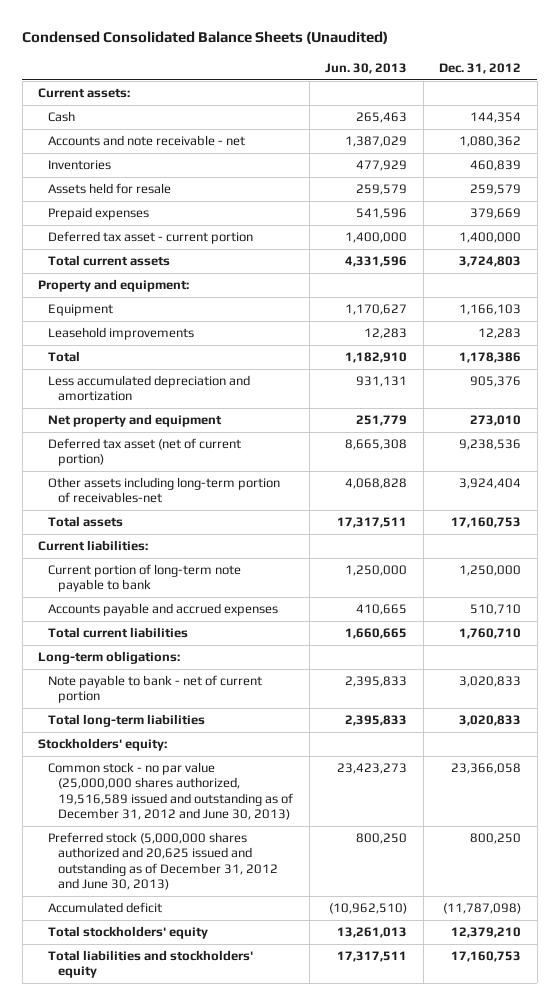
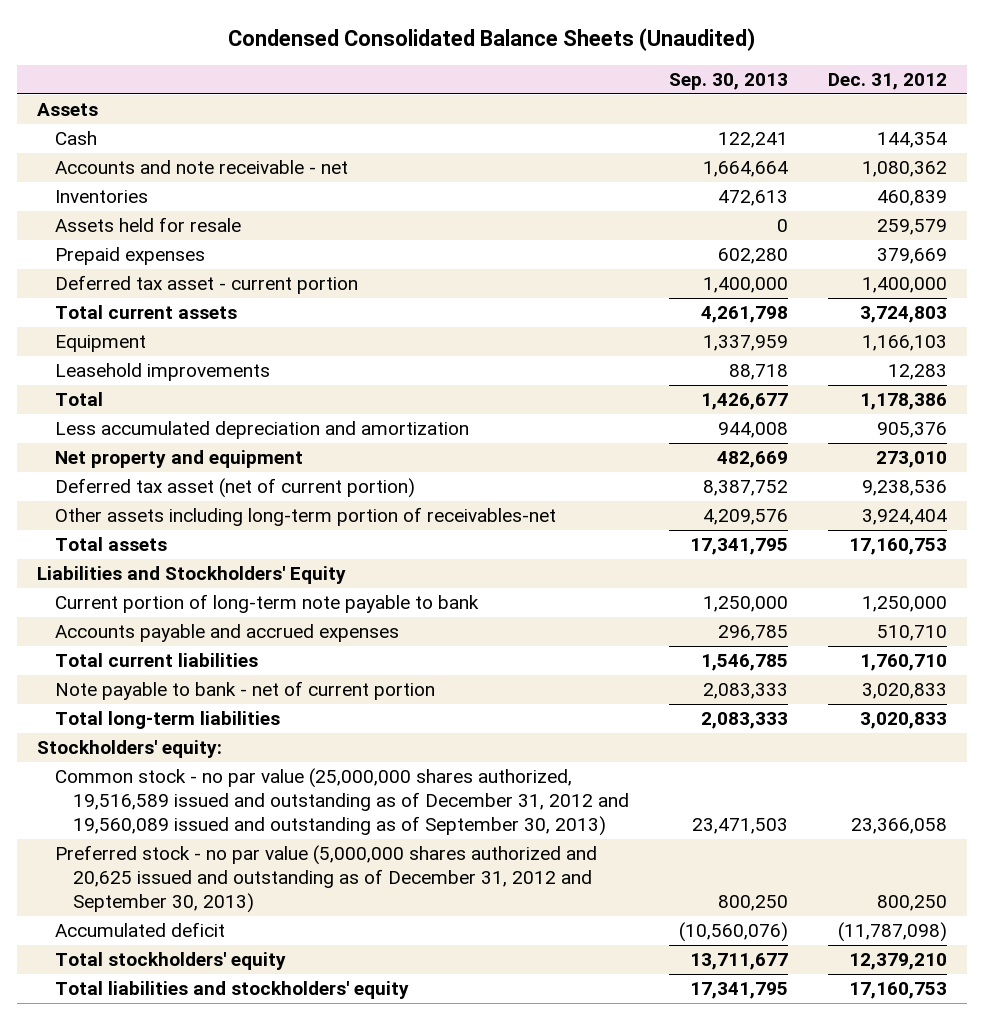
- | Jun. 30, 2013 | Dec. 31, 2012
+ | Sep. 30, 2013 | Dec. 31, 2012
- Current assets:
+ Assets
- Property and equipment:
- Current liabilities:
+ Liabilities and Stockholders' Equity
- Long-term obligations:
- Common stock - no par value (25,000,000 shares authorized, 19,516,589 issued and outstanding as of December 31, 2012 and June 30, 2013) | 23,423,273 | 23,366,058
- Preferred stock (5,000,000 shares authorized and 20,625 issued and outstanding as of December 31, 2012 and June 30, 2013) | 800,250 | 800,250
+ Common stock - no par value (25,000,000 shares authorized, 19,516,589 issued and outstanding as of December 31, 2012 and 19,560,089 issued and outstanding as of September 30, 2013) | 23,471,503 | 23,366,058
+ Preferred stock - no par value (5,000,000 shares authorized and 20,625 issued and outstanding as of December 31, 2012 and September 30, 2013) | 800,250 | 800,250

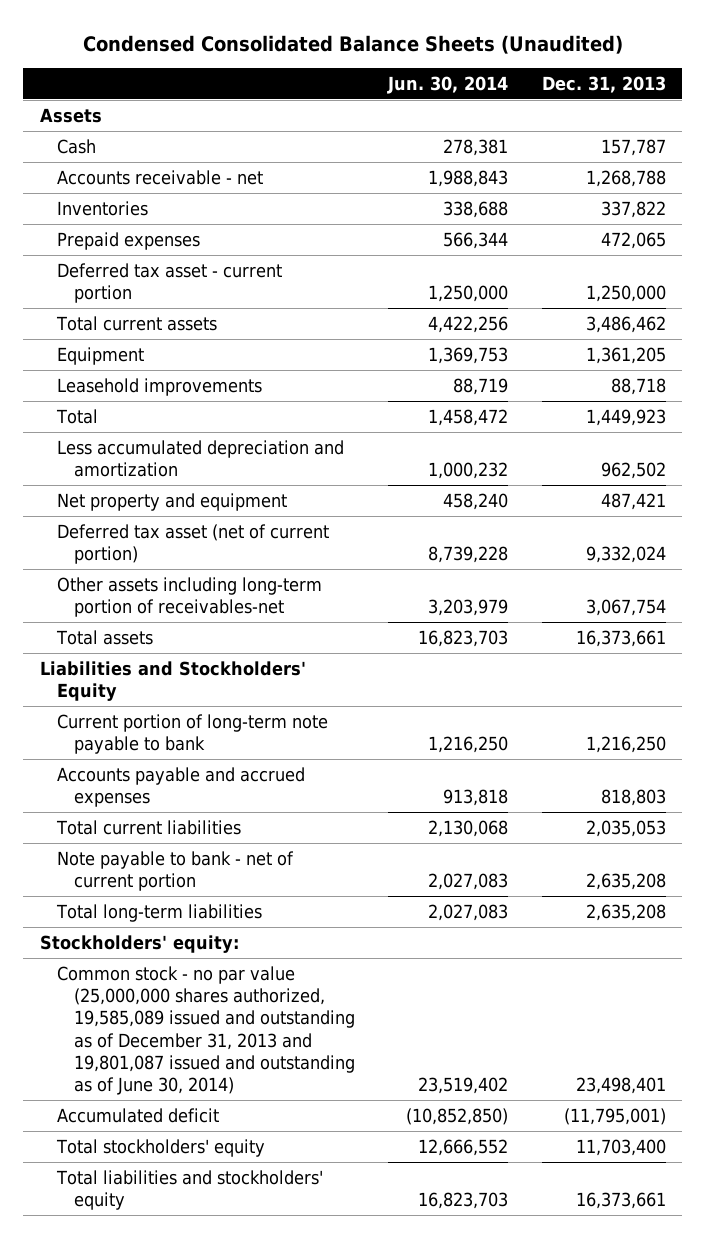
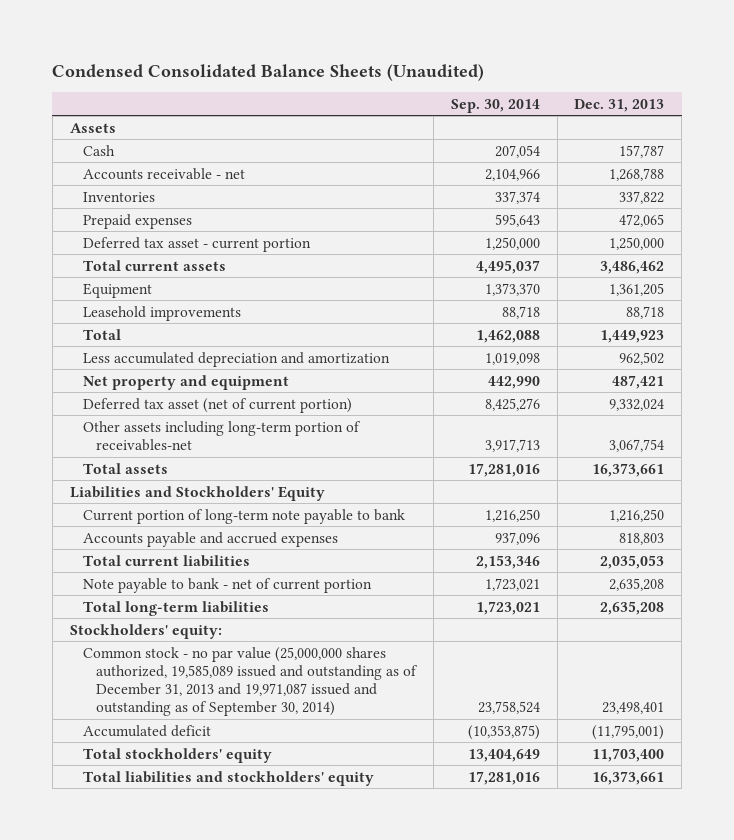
- | Jun. 30, 2014 | Dec. 31, 2013
+ | Sep. 30, 2014 | Dec. 31, 2013
- Common stock - no par value (25,000,000 shares authorized, 19,585,089 issued and outstanding as of December 31, 2013 and 19,801,087 issued and outstanding as of June 30, 2014) | 23,519,402 | 23,498,401
+ Common stock - no par value (25,000,000 shares authorized, 19,585,089 issued and outstanding as of December 31, 2013 and 19,971,087 issued and outstanding as of September 30, 2014) | 23,758,524 | 23,498,401

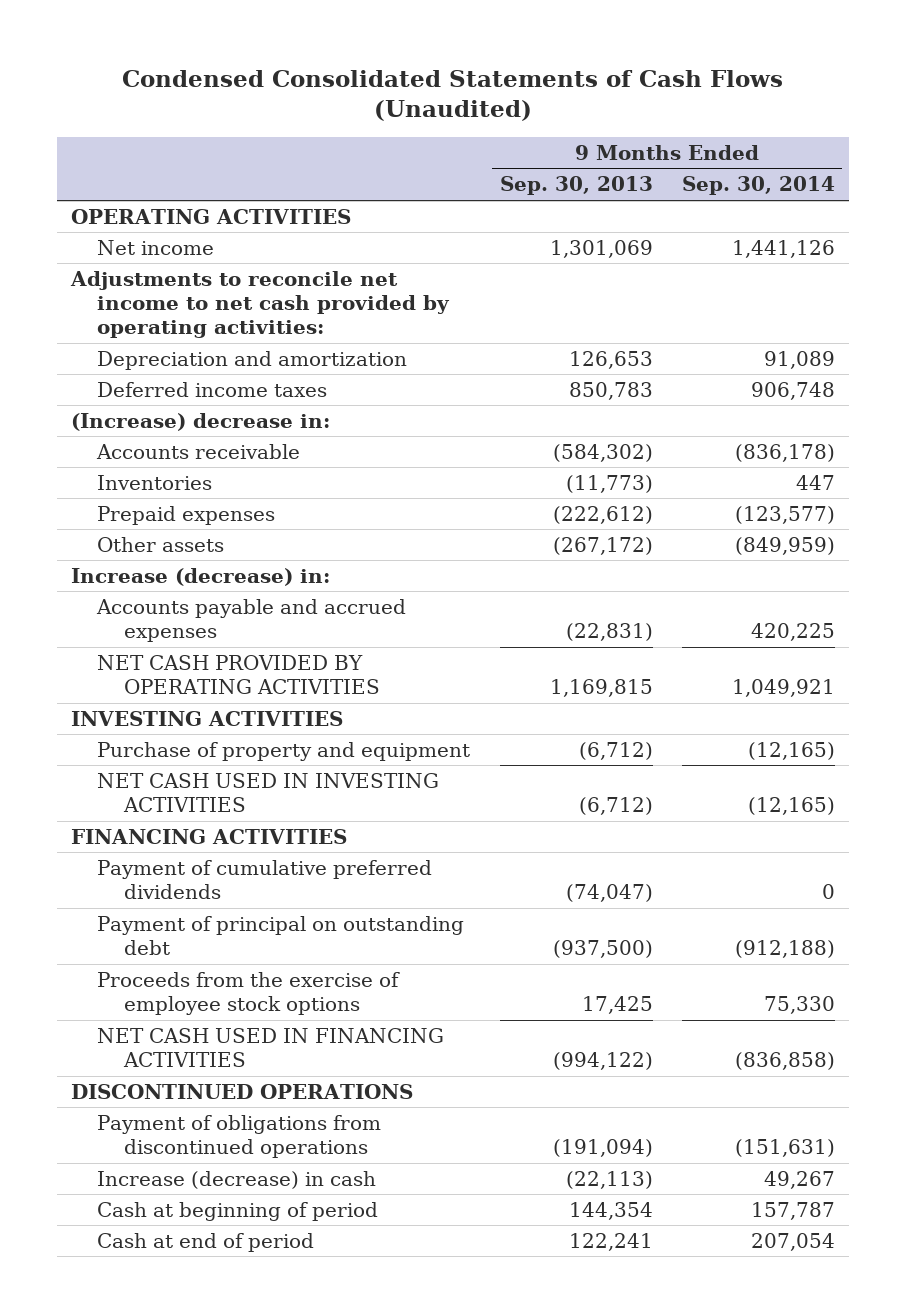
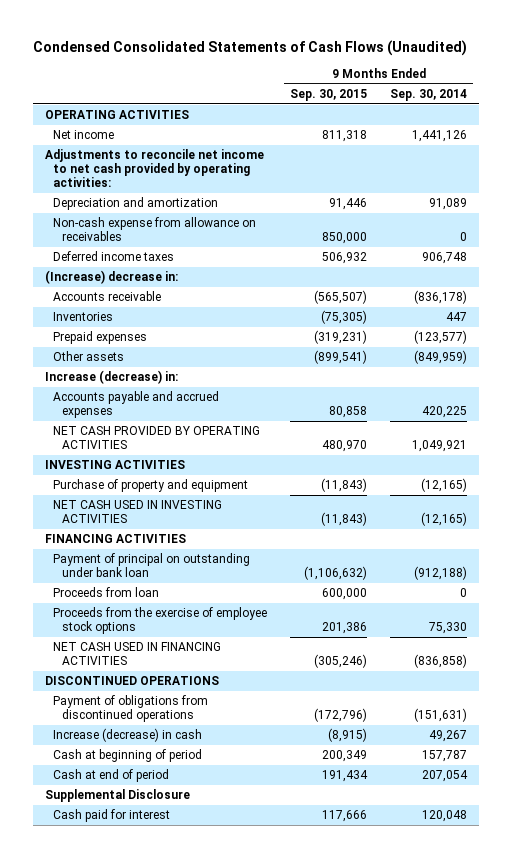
- | 9 Months Ended Sep. 30, 2013 | 9 Months Ended Sep. 30, 2014
+ | 9 Months Ended Sep. 30, 2015 | 9 Months Ended Sep. 30, 2014
+ Non-cash expense from allowance on receivables | 850,000 | 0
- Payment of cumulative preferred dividends | (74,047) | 0
- Payment of principal on outstanding debt | (937,500) | (912,188)
+ Payment of principal on outstanding under bank loan | (1,106,632) | (912,188)
+ Proceeds from loan | 600,000 | 0
+ Supplemental Disclosure
+ Cash paid for interest | 117,666 | 120,048

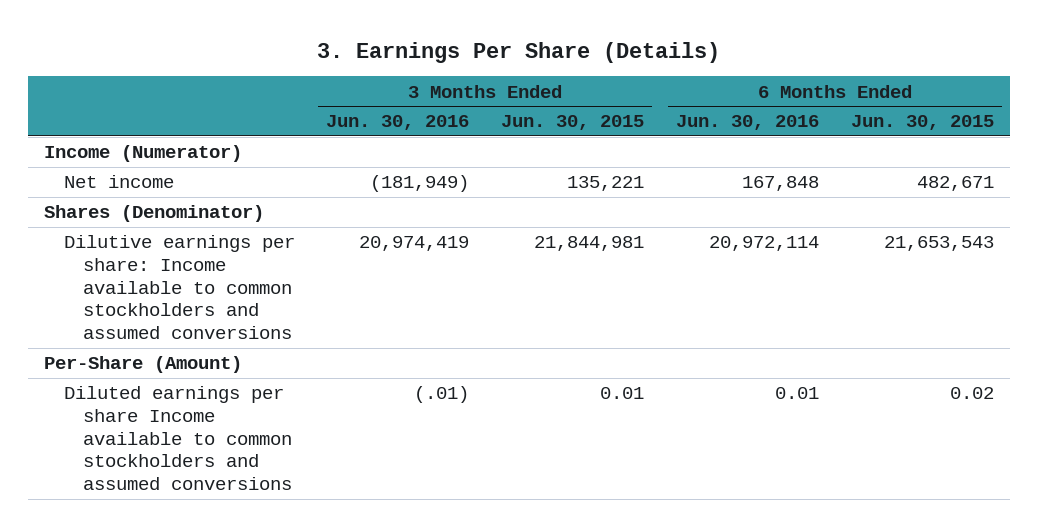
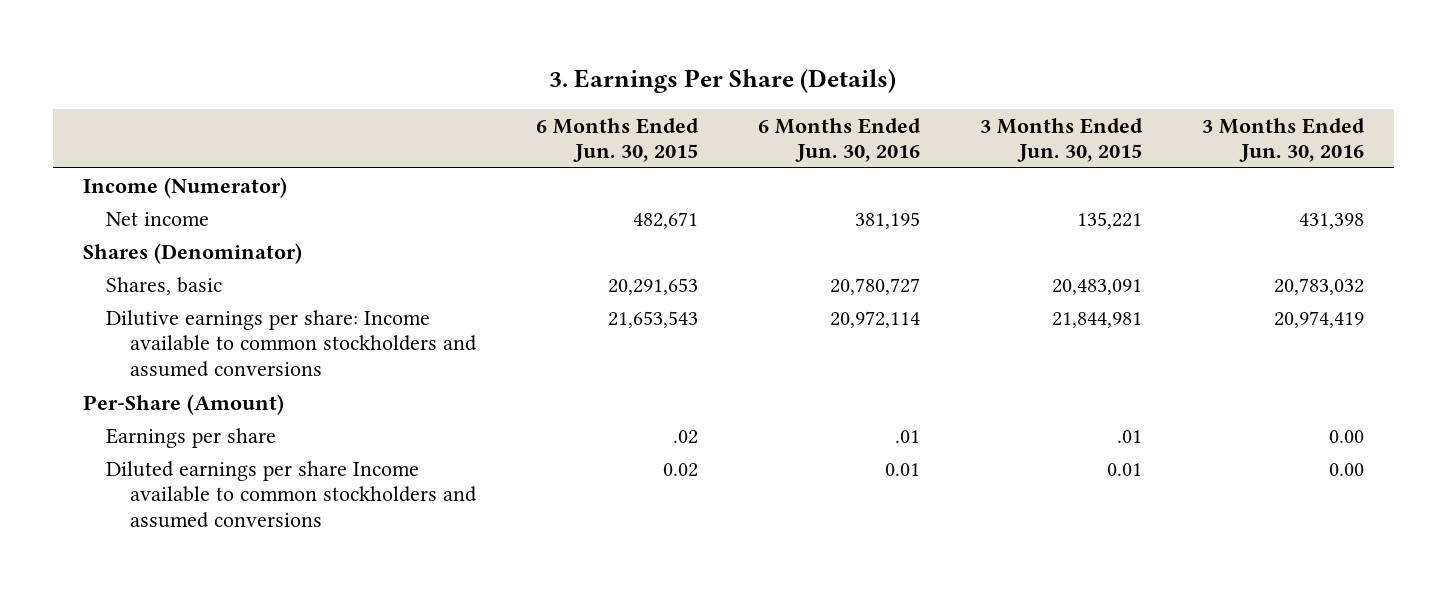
- | 3 Months Ended Jun. 30, 2016 | 3 Months Ended Jun. 30, 2015 | 6 Months Ended Jun. 30, 2016 | 6 Months Ended Jun. 30, 2015
+ | 6 Months Ended Jun. 30, 2015 | 6 Months Ended Jun. 30, 2016 | 3 Months Ended Jun. 30, 2015 | 3 Months Ended Jun. 30, 2016
- Net income | (181,949) | 135,221 | 167,848 | 482,671
+ Net income | 482,671 | 381,195 | 135,221 | 431,398
+ Shares, basic | 20,291,653 | 20,780,727 | 20,483,091 | 20,783,032
- Diluted earnings per share Income available to common stockholders and assumed conversions | (.01) | 0.01 | 0.01 | 0.02
+ Earnings per share | .02 | .01 | .01 | 0.00
+ Diluted earnings per share Income available to common stockholders and assumed conversions | 0.02 | 0.01 | 0.01 | 0.00

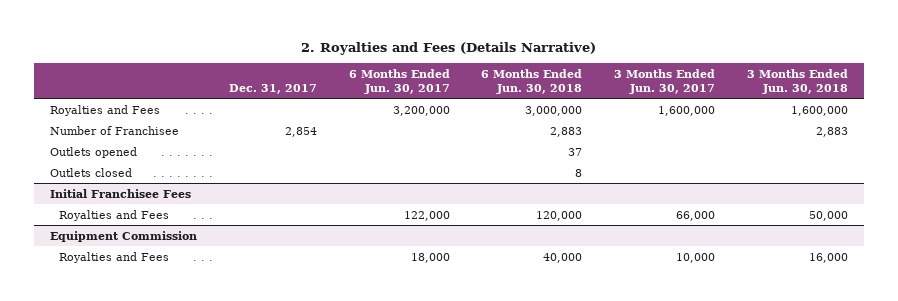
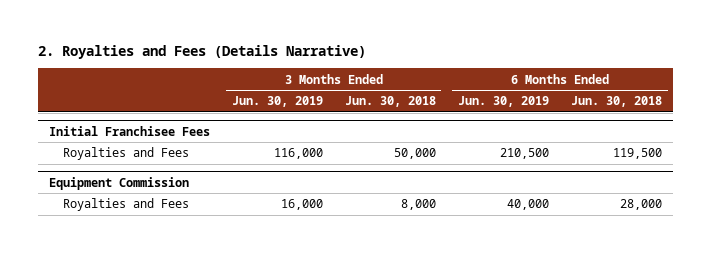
- | Dec. 31, 2017 | 6 Months Ended Jun. 30, 2017 | 6 Months Ended Jun. 30, 2018 | 3 Months Ended Jun. 30, 2017 | 3 Months Ended Jun. 30, 2018
+ | 3 Months Ended Jun. 30, 2019 | 3 Months Ended Jun. 30, 2018 | 6 Months Ended Jun. 30, 2019 | 6 Months Ended Jun. 30, 2018
- Royalties and Fees | | 3,200,000 | 3,000,000 | 1,600,000 | 1,600,000
- Number of Franchisee | 2,854 | | 2,883 | | 2,883
- Outlets opened | | | 37 | |
- Outlets closed | | | 8 | |
@ Initial Franchisee Fees
- Royalties and Fees | | 122,000 | 120,000 | 66,000 | 50,000
+ Royalties and Fees | 116,000 | 50,000 | 210,500 | 119,500
@ Equipment Commission
- Royalties and Fees | | 18,000 | 40,000 | 10,000 | 16,000
+ Royalties and Fees | 16,000 | 8,000 | 40,000 | 28,000

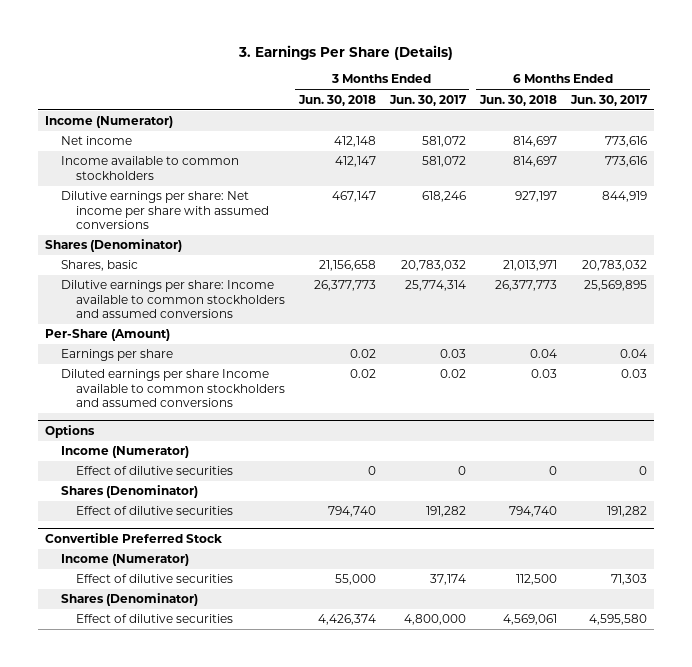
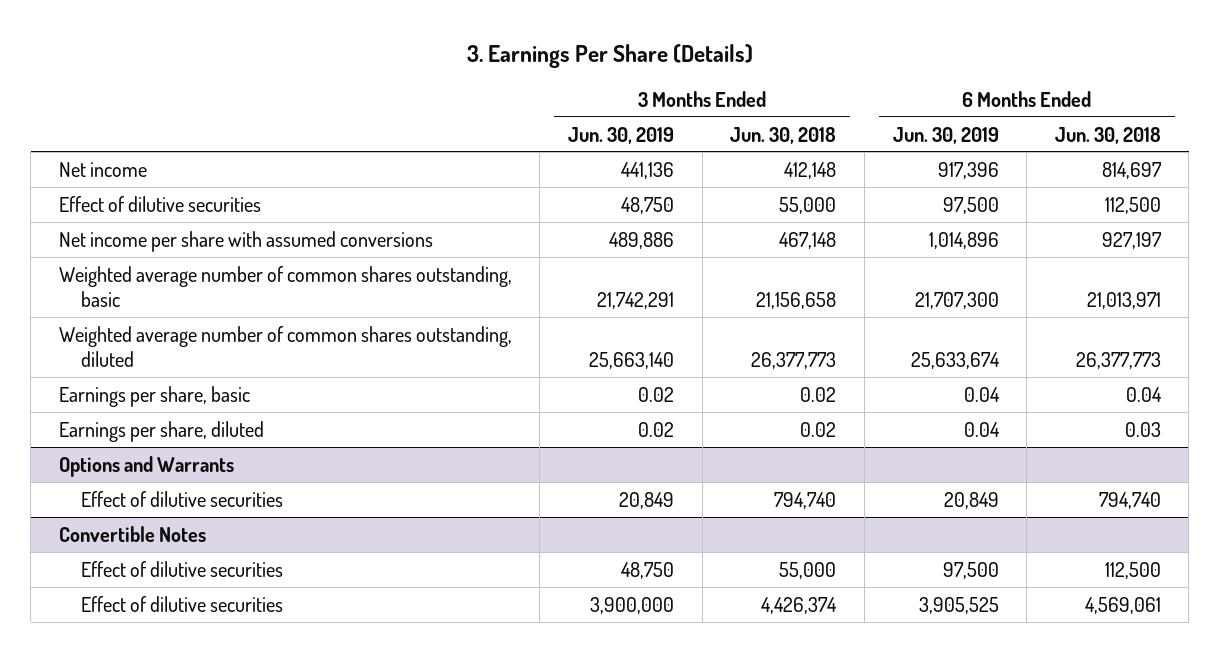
- | 3 Months Ended Jun. 30, 2018 | 3 Months Ended Jun. 30, 2017 | 6 Months Ended Jun. 30, 2018 | 6 Months Ended Jun. 30, 2017
+ | 3 Months Ended Jun. 30, 2019 | 3 Months Ended Jun. 30, 2018 | 6 Months Ended Jun. 30, 2019 | 6 Months Ended Jun. 30, 2018
- Income (Numerator)
- Income available to common stockholders | 412,147 | 581,072 | 814,697 | 773,616
- Dilutive earnings per share: Net income per share with assumed conversions | 467,147 | 618,246 | 927,197 | 844,919
- Shares (Denominator)
- Shares, basic | 21,156,658 | 20,783,032 | 21,013,971 | 20,783,032
- Dilutive earnings per share: Income available to common stockholders and assumed conversions | 26,377,773 | 25,774,314 | 26,377,773 | 25,569,895
- Per-Share (Amount)
- Earnings per share | 0.02 | 0.03 | 0.04 | 0.04
- Diluted earnings per share Income available to common stockholders and assumed conversions | 0.02 | 0.02 | 0.03 | 0.03
- Options
- Income (Numerator)
- Effect of dilutive securities | 0 | 0 | 0 | 0
- Shares (Denominator)
+ Effect of dilutive securities | 48,750 | 55,000 | 97,500 | 112,500
+ Net income per share with assumed conversions | 489,886 | 467,148 | 1,014,896 | 927,197
+ Weighted average number of common shares outstanding, basic | 21,742,291 | 21,156,658 | 21,707,300 | 21,013,971
+ Weighted average number of common shares outstanding, diluted | 25,663,140 | 26,377,773 | 25,633,674 | 26,377,773
+ Earnings per share, basic | 0.02 | 0.02 | 0.04 | 0.04
+ Earnings per share, diluted | 0.02 | 0.02 | 0.04 | 0.03
+ Options and Warrants
- Convertible Preferred Stock
- Income (Numerator)
+ Convertible Notes
- Shares (Denominator)

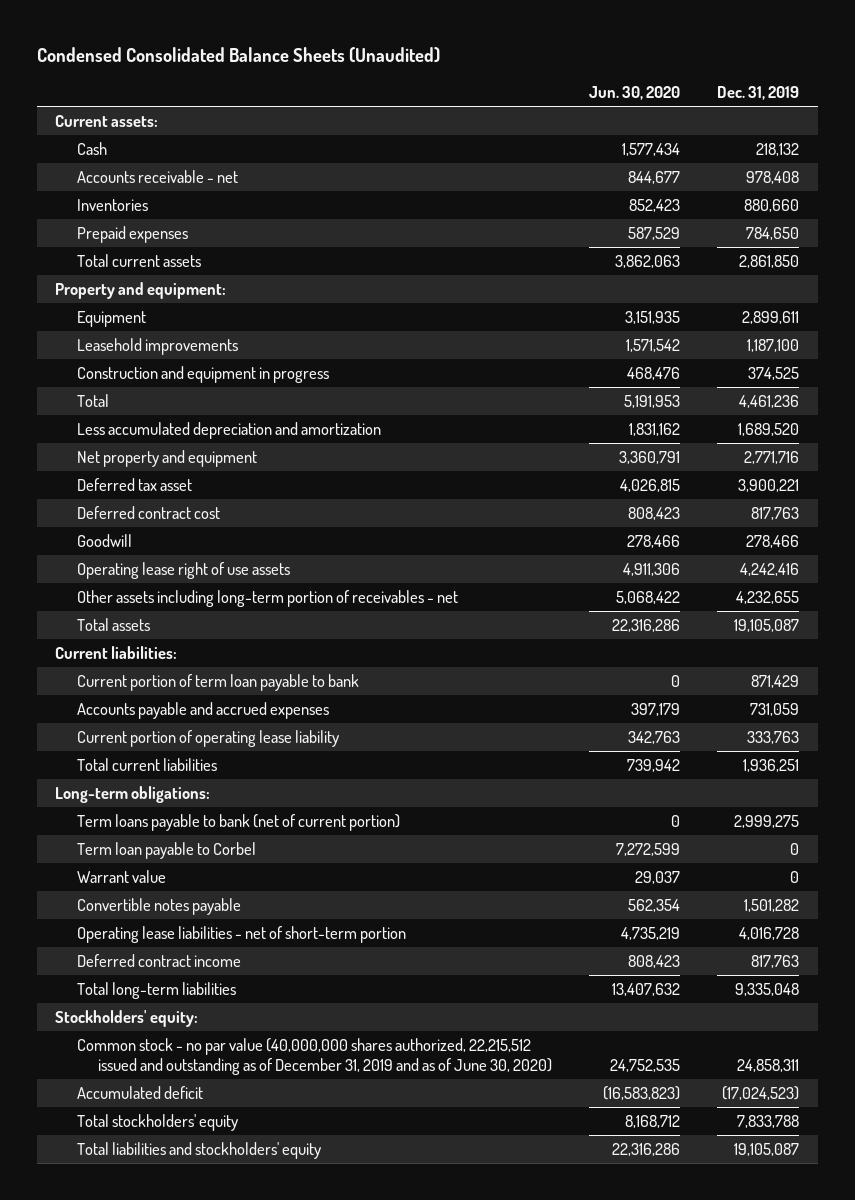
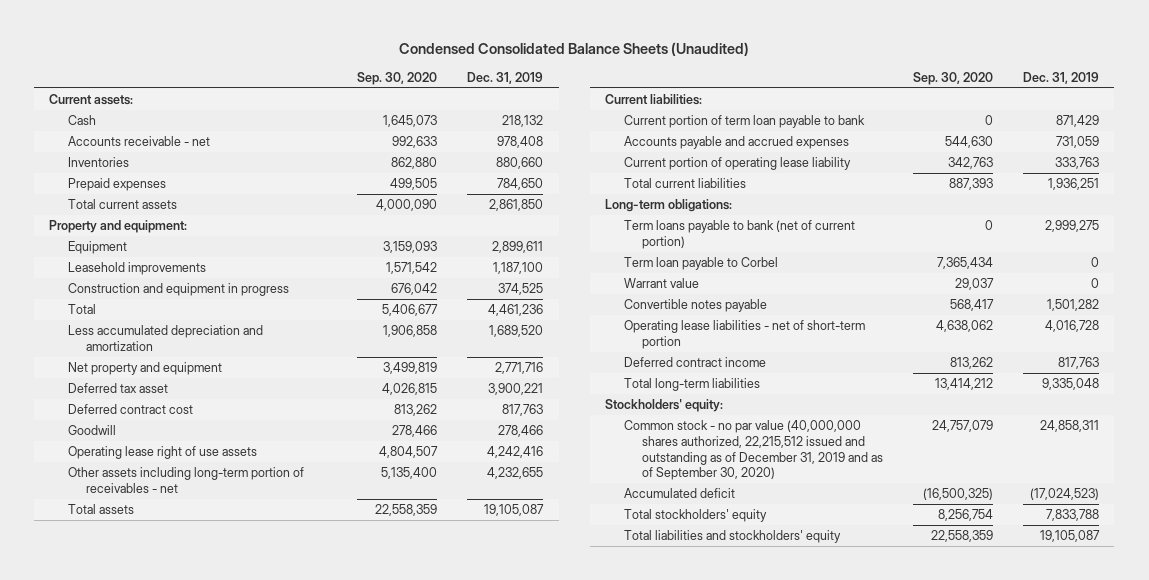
- | Jun. 30, 2020 | Dec. 31, 2019
+ | Sep. 30, 2020 | Dec. 31, 2019
- Common stock - no par value (40,000,000 shares authorized, 22,215,512 issued and outstanding as of December 31, 2019 and as of June 30, 2020) | 24,752,535 | 24,858,311
+ Common stock - no par value (40,000,000 shares authorized, 22,215,512 issued and outstanding as of December 31, 2019 and as of September 30, 2020) | 24,757,079 | 24,858,311

